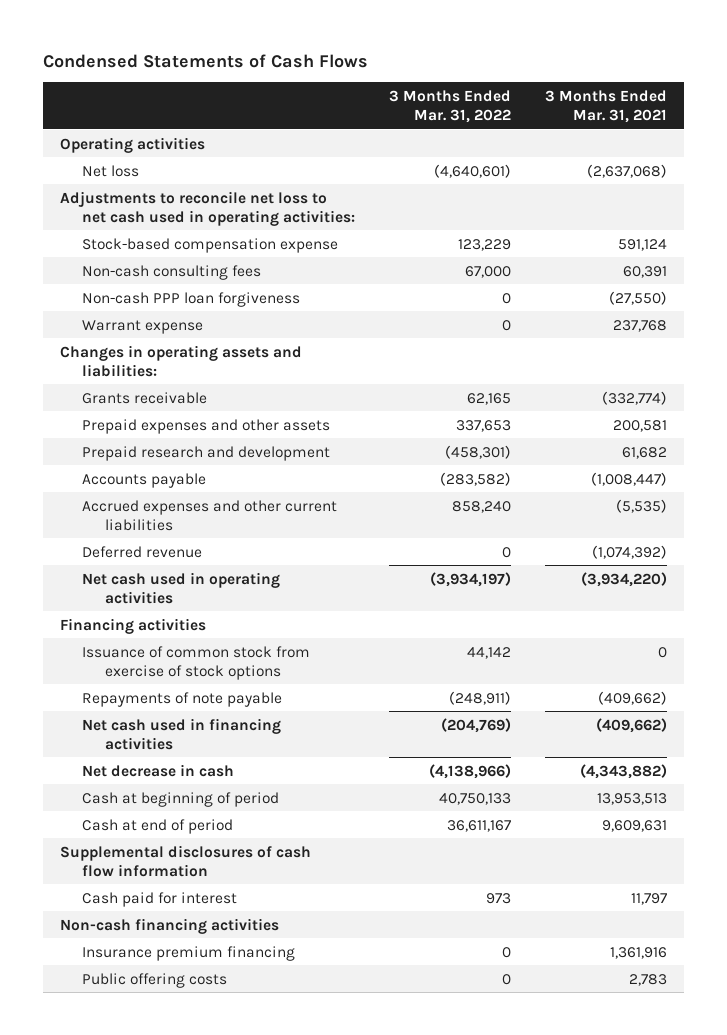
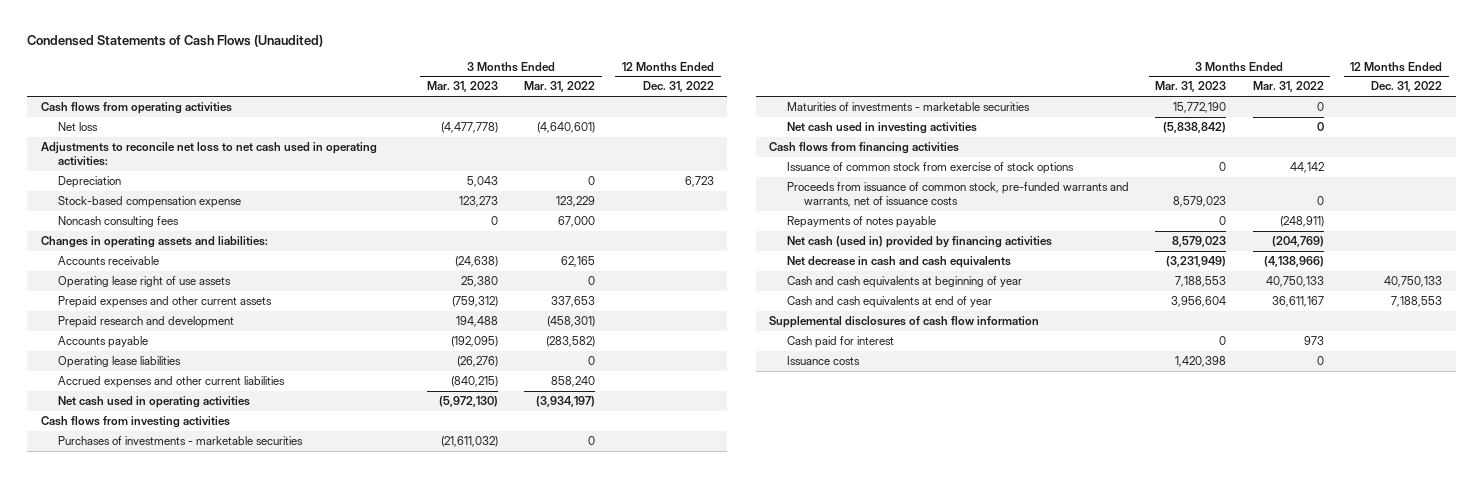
- Condensed Statements of Cash Flows
+ Condensed Statements of Cash Flows (Unaudited)
- | 3 Months Ended Mar. 31, 2022 | 3 Months Ended Mar. 31, 2021
+ | 3 Months Ended Mar. 31, 2023 | 3 Months Ended Mar. 31, 2022 | 12 Months Ended Dec. 31, 2022
- Operating activities
+ Cash flows from operating activities
+ Depreciation | 5,043 | 0 | 6,723
- Non-cash consulting fees | 67,000 | 60,391
- Non-cash PPP loan forgiveness | 0 | (27,550)
- Warrant expense | 0 | 237,768
+ Noncash consulting fees | 0 | 67,000 |
- Grants receivable | 62,165 | (332,774)
- Prepaid expenses and other assets | 337,653 | 200,581
+ Accounts receivable | (24,638) | 62,165 |
+ Operating lease right of use assets | 25,380 | 0 |
+ Prepaid expenses and other current assets | (759,312) | 337,653 |
+ Operating lease liabilities | (26,276) | 0 |
- Deferred revenue | 0 | (1,074,392)
- Financing activities
+ Cash flows from investing activities
+ Purchases of investments - marketable securities | (21,611,032) | 0 |
+ Maturities of investments - marketable securities | 15,772,190 | 0 |
+ Net cash used in investing activities | (5,838,842) | 0 |
+ Cash flows from financing activities
- Repayments of note payable | (248,911) | (409,662)
- Net cash used in financing activities | (204,769) | (409,662)
- Net decrease in cash | (4,138,966) | (4,343,882)
- Cash at beginning of period | 40,750,133 | 13,953,513
- Cash at end of period | 36,611,167 | 9,609,631
+ Proceeds from issuance of common stock, pre-funded warrants and warrants, net of issuance costs | 8,579,023 | 0 |
+ Repayments of notes payable | 0 | (248,911) |
+ Net cash (used in) provided by financing activities | 8,579,023 | (204,769) |
+ Net decrease in cash and cash equivalents | (3,231,949) | (4,138,966) |
+ Cash and cash equivalents at beginning of year | 7,188,553 | 40,750,133 | 40,750,133
+ Cash and cash equivalents at end of year | 3,956,604 | 36,611,167 | 7,188,553
- Non-cash financing activities
- Insurance premium financing | 0 | 1,361,916
- Public offering costs | 0 | 2,783
+ Issuance costs | 1,420,398 | 0 |

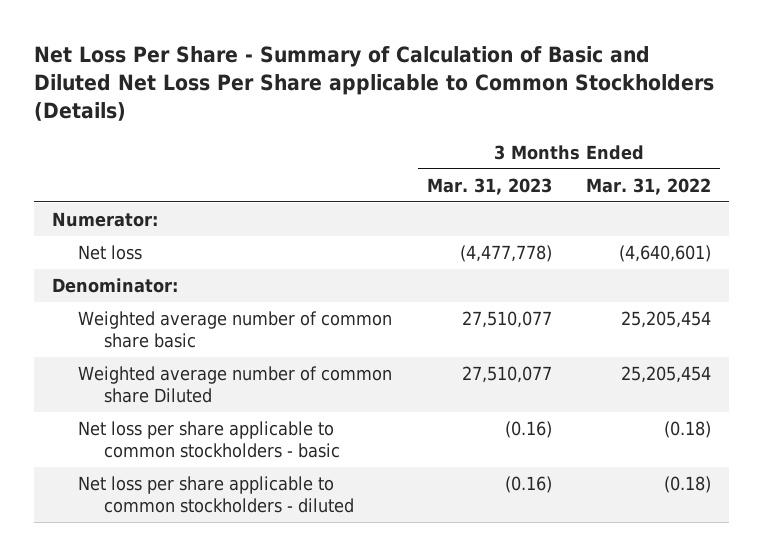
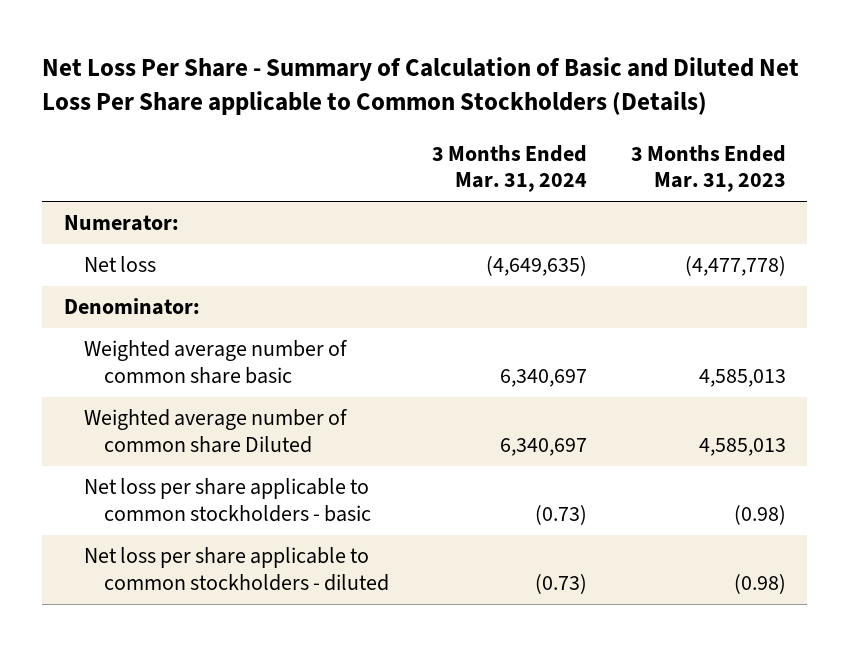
- | 3 Months Ended Mar. 31, 2023 | 3 Months Ended Mar. 31, 2022
+ | 3 Months Ended Mar. 31, 2024 | 3 Months Ended Mar. 31, 2023
- Weighted average number of common share basic | 27,510,077 | 25,205,454
- Weighted average number of common share Diluted | 27,510,077 | 25,205,454
- Net loss per share applicable to common stockholders - basic | (0.16) | (0.18)
- Net loss per share applicable to common stockholders - diluted | (0.16) | (0.18)
+ Weighted average number of common share basic | 6,340,697 | 4,585,013
+ Weighted average number of common share Diluted | 6,340,697 | 4,585,013
+ Net loss per share applicable to common stockholders - basic | (0.73) | (0.98)
+ Net loss per share applicable to common stockholders - diluted | (0.73) | (0.98)

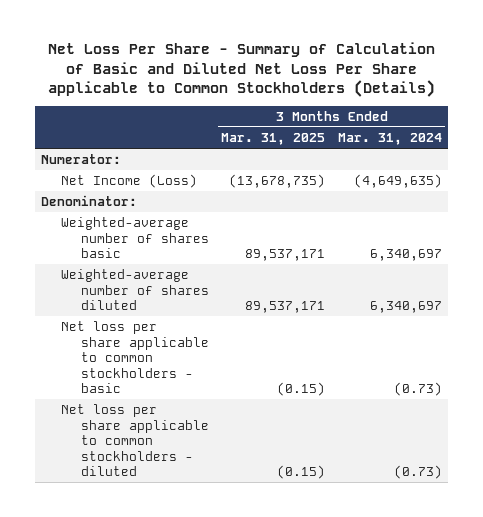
- | 3 Months Ended Mar. 31, 2024 | 3 Months Ended Mar. 31, 2023
+ | 3 Months Ended Mar. 31, 2025 | 3 Months Ended Mar. 31, 2024
- Net loss | (4,649,635) | (4,477,778)
+ Net Income (Loss) | (13,678,735) | (4,649,635)
- Weighted average number of common share basic | 6,340,697 | 4,585,013
- Weighted average number of common share Diluted | 6,340,697 | 4,585,013
+ Weighted-average number of shares basic | 89,537,171 | 6,340,697
+ Weighted-average number of shares diluted | 89,537,171 | 6,340,697

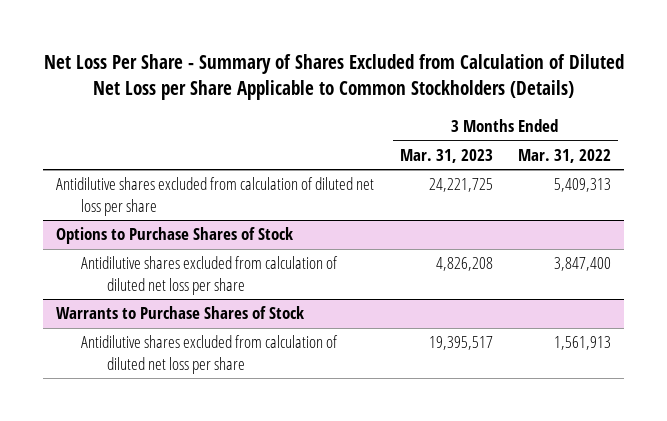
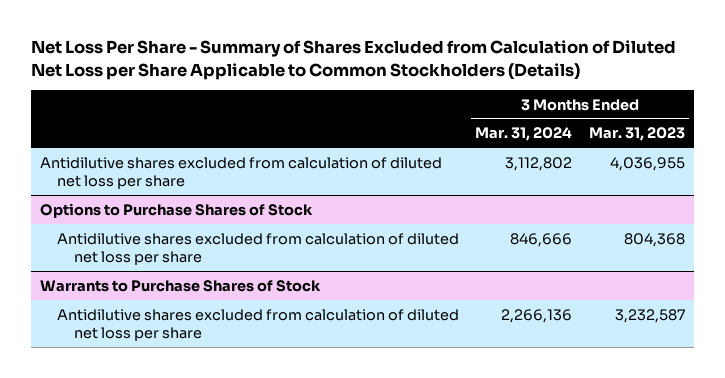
- | 3 Months Ended Mar. 31, 2023 | 3 Months Ended Mar. 31, 2022
+ | 3 Months Ended Mar. 31, 2024 | 3 Months Ended Mar. 31, 2023
- Antidilutive shares excluded from calculation of diluted net loss per share | 24,221,725 | 5,409,313
+ Antidilutive shares excluded from calculation of diluted net loss per share | 3,112,802 | 4,036,955
@ Options to Purchase Shares of Stock
- Antidilutive shares excluded from calculation of diluted net loss per share | 4,826,208 | 3,847,400
+ Antidilutive shares excluded from calculation of diluted net loss per share | 846,666 | 804,368
@ Warrants to Purchase Shares of Stock
- Antidilutive shares excluded from calculation of diluted net loss per share | 19,395,517 | 1,561,913
+ Antidilutive shares excluded from calculation of diluted net loss per share | 2,266,136 | 3,232,587

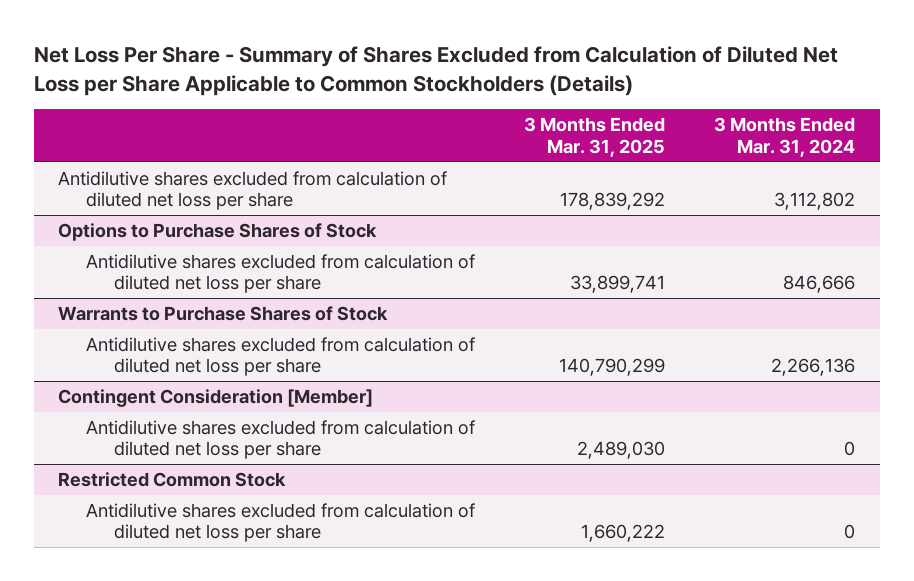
- | 3 Months Ended Mar. 31, 2024 | 3 Months Ended Mar. 31, 2023
+ | 3 Months Ended Mar. 31, 2025 | 3 Months Ended Mar. 31, 2024
+ Contingent Consideration [Member]
+ Antidilutive shares excluded from calculation of diluted net loss per share | 2,489,030 | 0
+ Restricted Common Stock
+ Antidilutive shares excluded from calculation of diluted net loss per share | 1,660,222 | 0

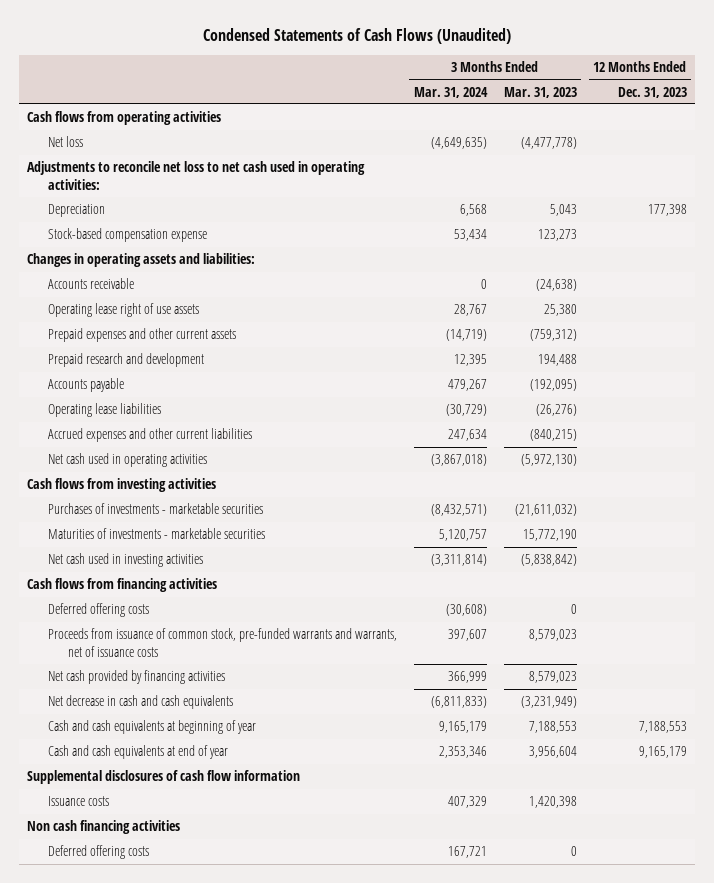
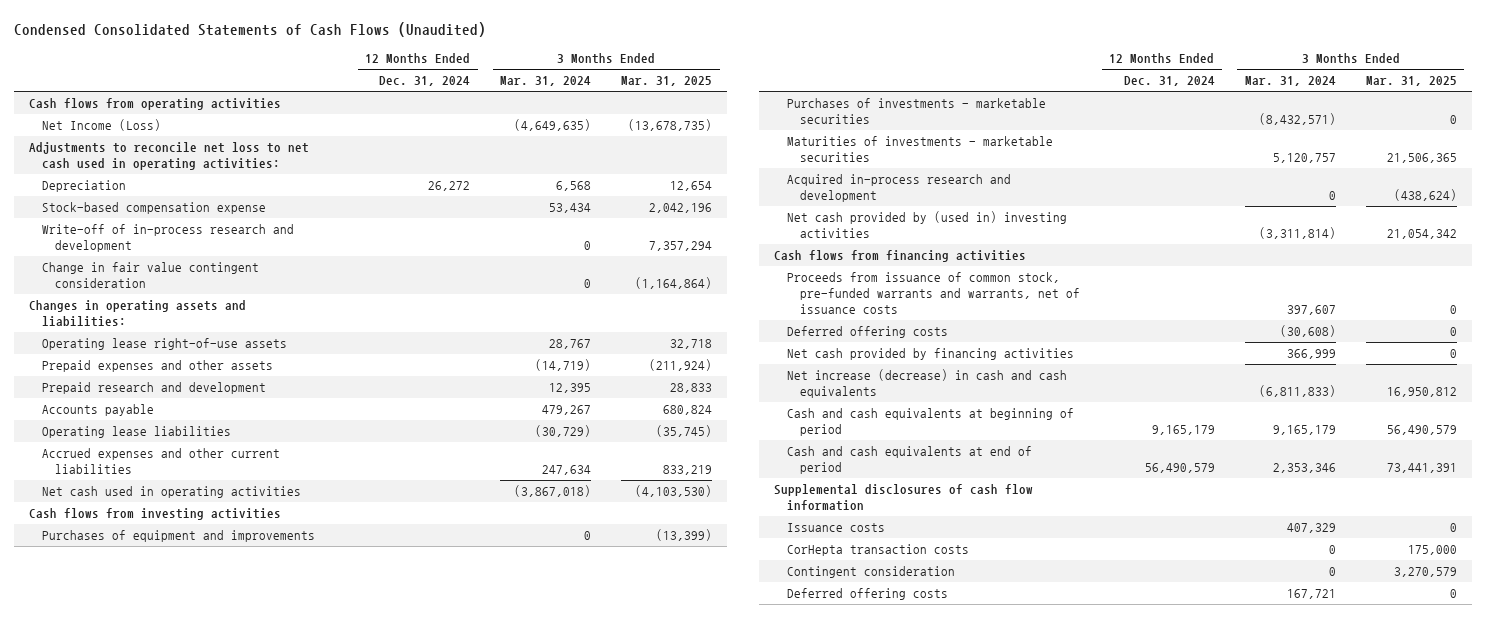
- Condensed Statements of Cash Flows (Unaudited)
+ Condensed Consolidated Statements of Cash Flows (Unaudited)
- | 3 Months Ended Mar. 31, 2024 | 3 Months Ended Mar. 31, 2023 | 12 Months Ended Dec. 31, 2023
+ | 12 Months Ended Dec. 31, 2024 | 3 Months Ended Mar. 31, 2024 | 3 Months Ended Mar. 31, 2025
- Net loss | (4,649,635) | (4,477,778) |
+ Net Income (Loss) | | (4,649,635) | (13,678,735)
+ Write-off of in-process research and development | | 0 | 7,357,294
+ Change in fair value contingent consideration | | 0 | (1,164,864)
- Accounts receivable | 0 | (24,638) |
- Operating lease right of use assets | 28,767 | 25,380 |
- Prepaid expenses and other current assets | (14,719) | (759,312) |
+ Operating lease right-of-use assets | | 28,767 | 32,718
+ Prepaid expenses and other assets | | (14,719) | (211,924)
+ Purchases of equipment and improvements | | 0 | (13,399)
- Net cash used in investing activities | (3,311,814) | (5,838,842) |
+ Acquired in-process research and development | | 0 | (438,624)
+ Net cash provided by (used in) investing activities | | (3,311,814) | 21,054,342
moved down: Deferred offering costs | | (30,608) | 0
- Net decrease in cash and cash equivalents | (6,811,833) | (3,231,949) |
- Cash and cash equivalents at beginning of year | 9,165,179 | 7,188,553 | 7,188,553
- Cash and cash equivalents at end of year | 2,353,346 | 3,956,604 | 9,165,179
+ Net increase (decrease) in cash and cash equivalents | | (6,811,833) | 16,950,812
+ Cash and cash equivalents at beginning of period | 9,165,179 | 9,165,179 | 56,490,579
+ Cash and cash equivalents at end of period | 56,490,579 | 2,353,346 | 73,441,391
- Non cash financing activities
+ CorHepta transaction costs | | 0 | 175,000
+ Contingent consideration | | 0 | 3,270,579

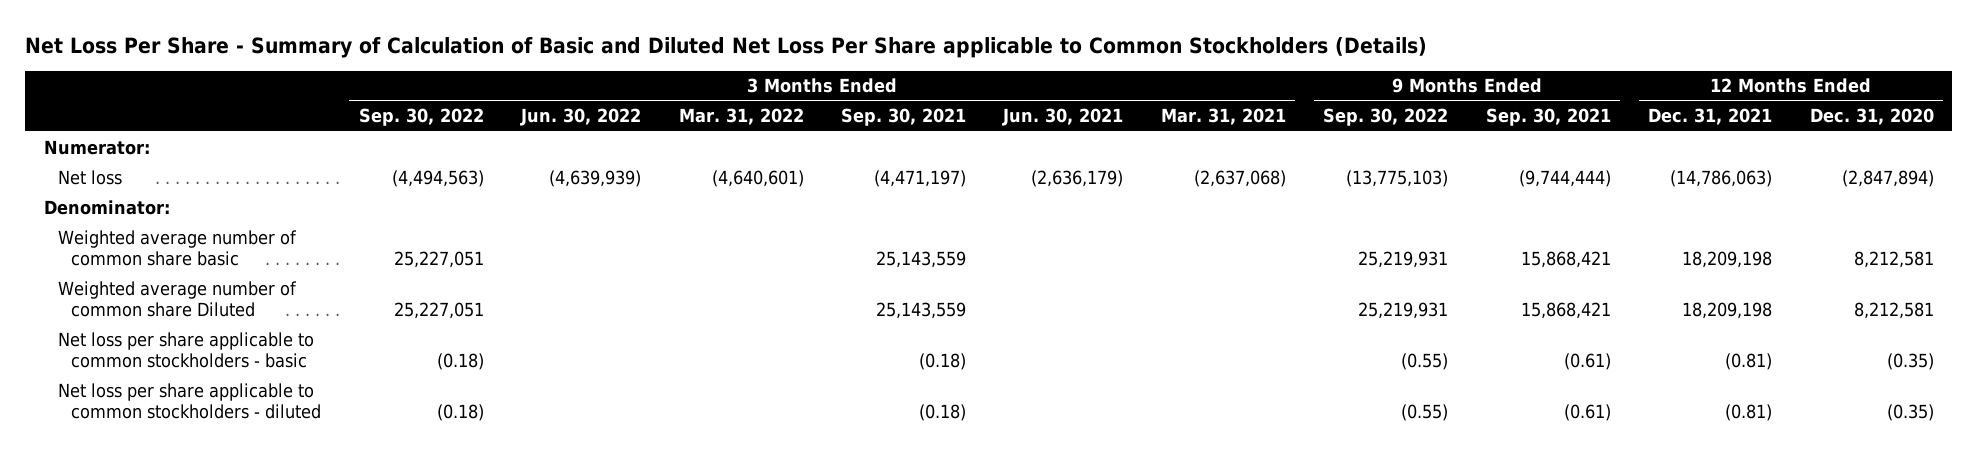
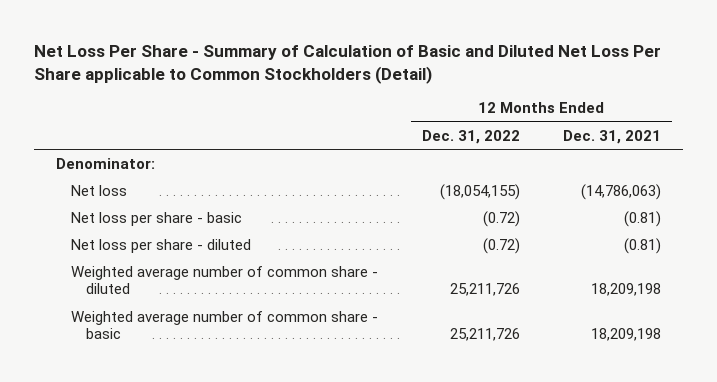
- Net Loss Per Share - Summary of Calculation of Basic and Diluted Net Loss Per Share applicable to Common Stockholders (Details)
+ Net Loss Per Share - Summary of Calculation of Basic and Diluted Net Loss Per Share applicable to Common Stockholders (Detail)
- | 3 Months Ended Sep. 30, 2022 | 3 Months Ended Jun. 30, 2022 | 3 Months Ended Mar. 31, 2022 | 3 Months Ended Sep. 30, 2021 | 3 Months Ended Jun. 30, 2021 | 3 Months Ended Mar. 31, 2021 | 9 Months Ended Sep. 30, 2022 | 9 Months Ended Sep. 30, 2021 | 12 Months Ended Dec. 31, 2021 | 12 Months Ended Dec. 31, 2020
+ | 12 Months Ended Dec. 31, 2022 | 12 Months Ended Dec. 31, 2021
- Numerator:
- Weighted average number of common share basic | 25,227,051 | | | 25,143,559 | | | 25,219,931 | 15,868,421 | 18,209,198 | 8,212,581
- Weighted average number of common share Diluted | 25,227,051 | | | 25,143,559 | | | 25,219,931 | 15,868,421 | 18,209,198 | 8,212,581
- Net loss per share applicable to common stockholders - basic | (0.18) | | | (0.18) | | | (0.55) | (0.61) | (0.81) | (0.35)
- Net loss per share applicable to common stockholders - diluted | (0.18) | | | (0.18) | | | (0.55) | (0.61) | (0.81) | (0.35)
moved down: Net loss | (18,054,155) | (14,786,063)
+ Net loss per share - basic | (0.72) | (0.81)
+ Net loss per share - diluted | (0.72) | (0.81)
+ Weighted average number of common share - diluted | 25,211,726 | 18,209,198
+ Weighted average number of common share - basic | 25,211,726 | 18,209,198

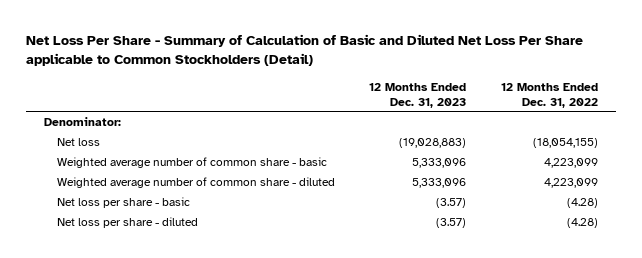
- | 12 Months Ended Dec. 31, 2022 | 12 Months Ended Dec. 31, 2021
+ | 12 Months Ended Dec. 31, 2023 | 12 Months Ended Dec. 31, 2022
- Net loss per share - basic | (0.72) | (0.81)
- Net loss per share - diluted | (0.72) | (0.81)
- Weighted average number of common share - diluted | 25,211,726 | 18,209,198
- Weighted average number of common share - basic | 25,211,726 | 18,209,198
+ Weighted average number of common share - basic | 5,333,096 | 4,223,099
+ Weighted average number of common share - diluted | 5,333,096 | 4,223,099
+ Net loss per share - basic | (3.57) | (4.28)
+ Net loss per share - diluted | (3.57) | (4.28)

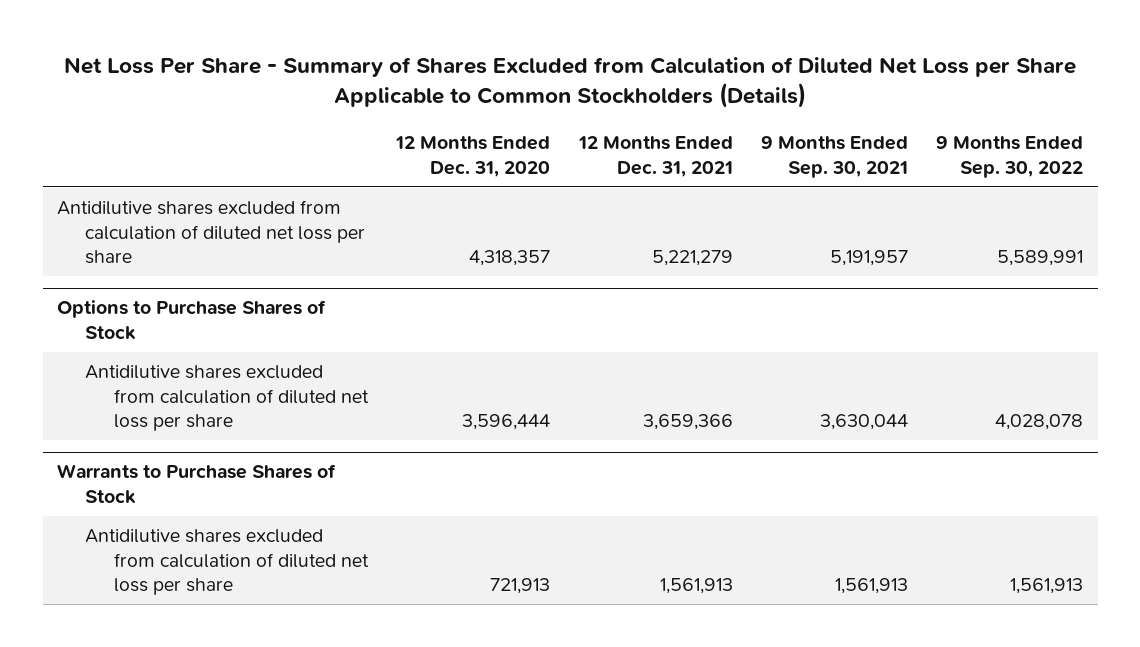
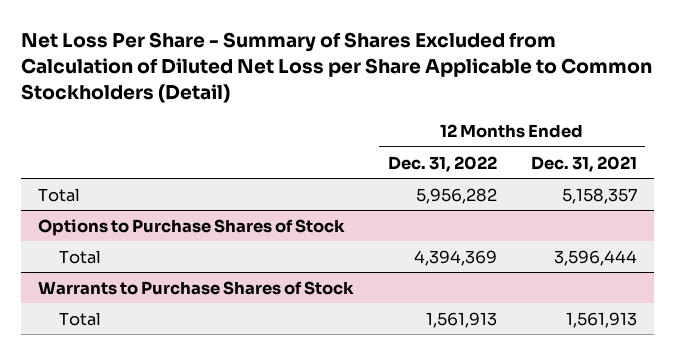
- Net Loss Per Share - Summary of Shares Excluded from Calculation of Diluted Net Loss per Share Applicable to Common Stockholders (Details)
+ Net Loss Per Share - Summary of Shares Excluded from Calculation of Diluted Net Loss per Share Applicable to Common Stockholders (Detail)
- | 12 Months Ended Dec. 31, 2020 | 12 Months Ended Dec. 31, 2021 | 9 Months Ended Sep. 30, 2021 | 9 Months Ended Sep. 30, 2022
+ | 12 Months Ended Dec. 31, 2022 | 12 Months Ended Dec. 31, 2021
- Antidilutive shares excluded from calculation of diluted net loss per share | 4,318,357 | 5,221,279 | 5,191,957 | 5,589,991
+ Total | 5,956,282 | 5,158,357
@ Options to Purchase Shares of Stock
- Antidilutive shares excluded from calculation of diluted net loss per share | 3,596,444 | 3,659,366 | 3,630,044 | 4,028,078
+ Total | 4,394,369 | 3,596,444
@ Warrants to Purchase Shares of Stock
- Antidilutive shares excluded from calculation of diluted net loss per share | 721,913 | 1,561,913 | 1,561,913 | 1,561,913
+ Total | 1,561,913 | 1,561,913

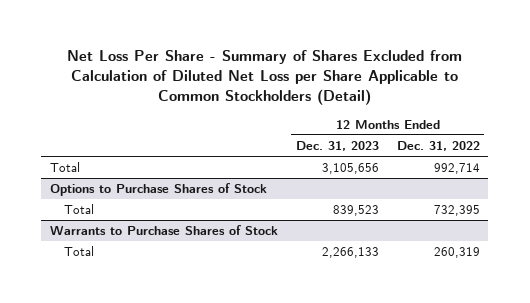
- | 12 Months Ended Dec. 31, 2022 | 12 Months Ended Dec. 31, 2021
+ | 12 Months Ended Dec. 31, 2023 | 12 Months Ended Dec. 31, 2022
- Total | 5,956,282 | 5,158,357
+ Total | 3,105,656 | 992,714
@ Options to Purchase Shares of Stock
- Total | 4,394,369 | 3,596,444
+ Total | 839,523 | 732,395
@ Warrants to Purchase Shares of Stock
- Total | 1,561,913 | 1,561,913
+ Total | 2,266,133 | 260,319

